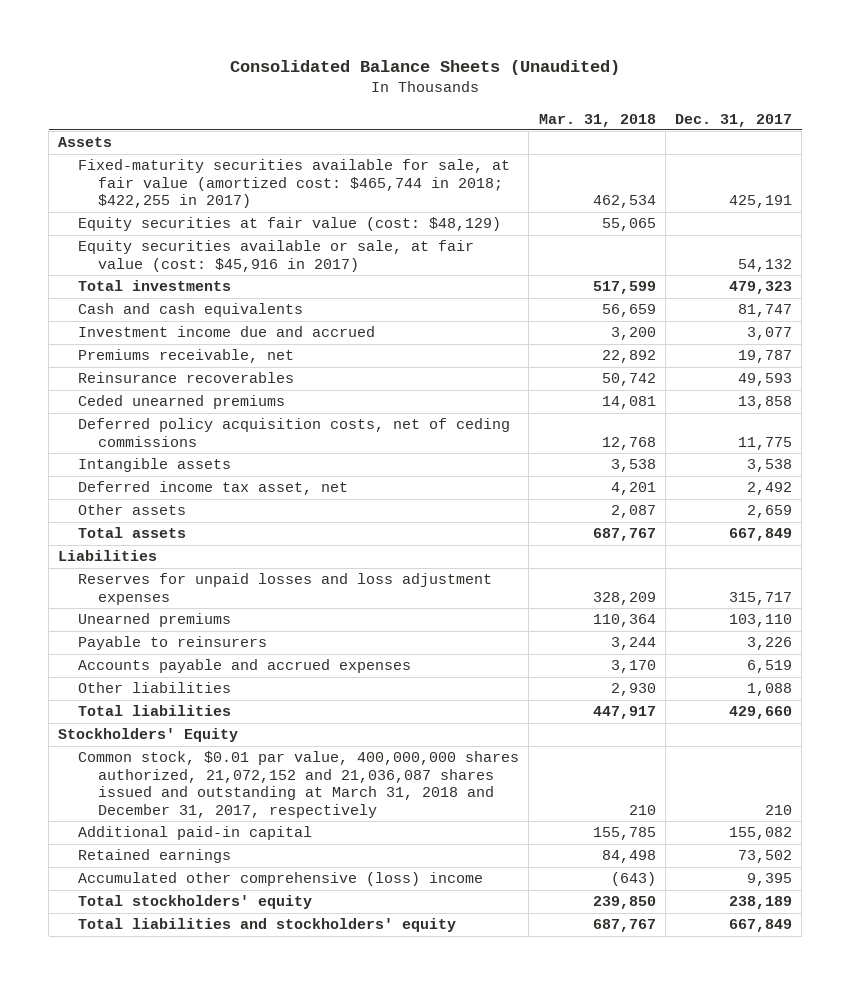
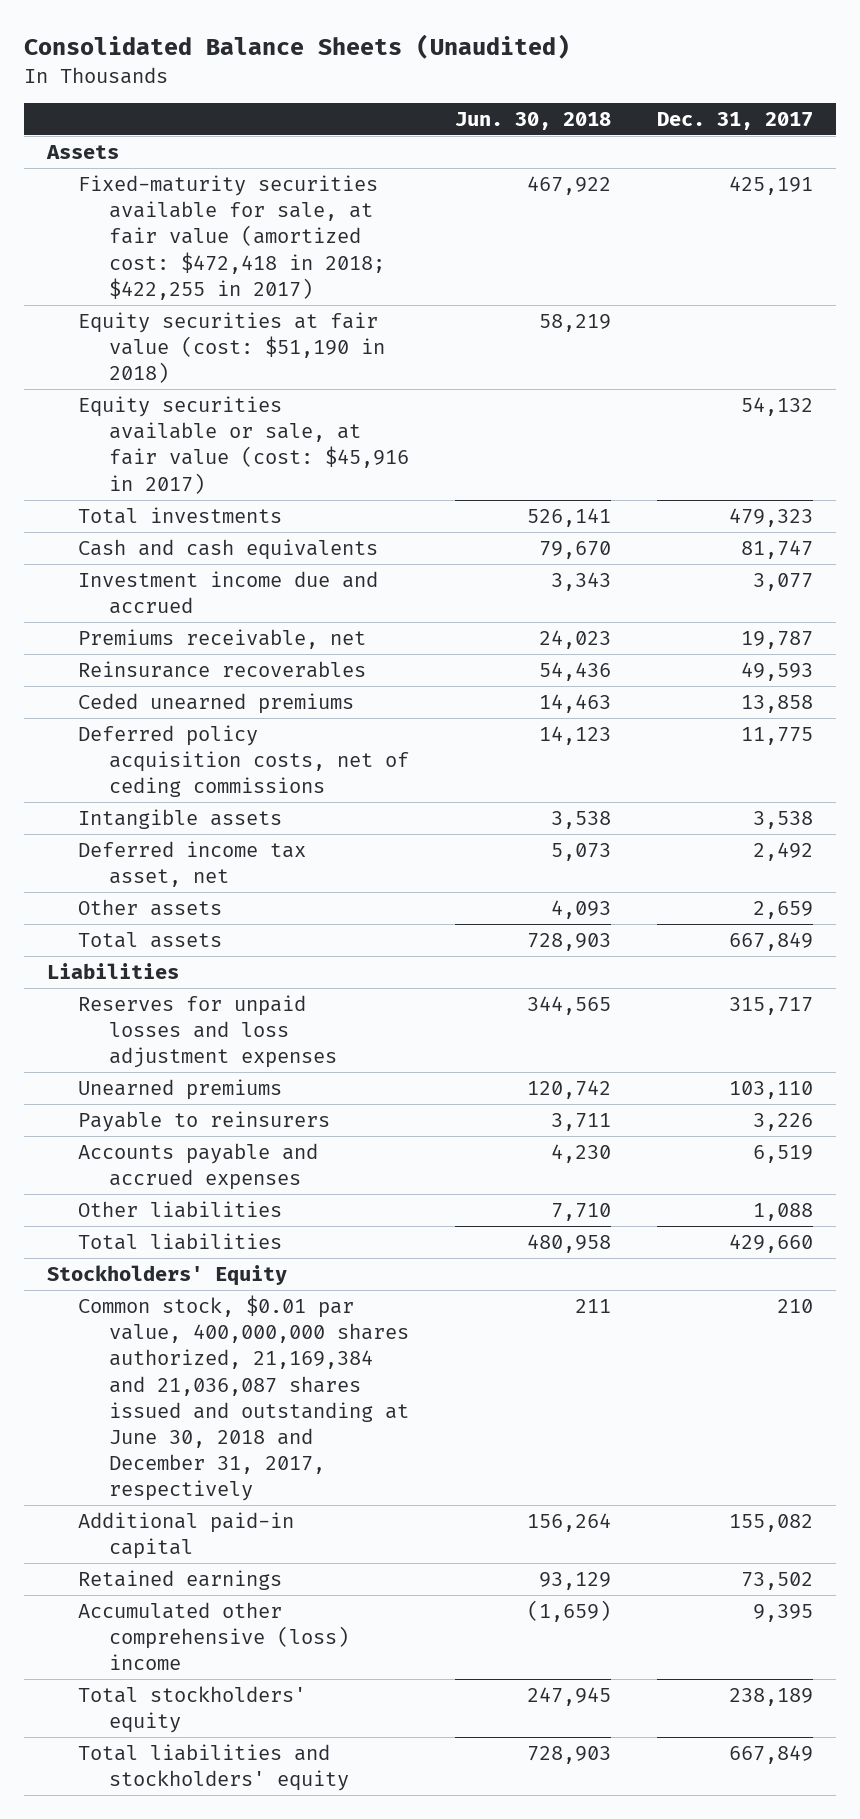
- | Mar. 31, 2018 | Dec. 31, 2017
+ | Jun. 30, 2018 | Dec. 31, 2017
- Fixed-maturity securities available for sale, at fair value (amortized cost: $465,744 in 2018; $422,255 in 2017) | 462,534 | 425,191
- Equity securities at fair value (cost: $48,129) | 55,065 |
+ Fixed-maturity securities available for sale, at fair value (amortized cost: $472,418 in 2018; $422,255 in 2017) | 467,922 | 425,191
+ Equity securities at fair value (cost: $51,190 in 2018) | 58,219 |
- Common stock, $0.01 par value, 400,000,000 shares authorized, 21,072,152 and 21,036,087 shares issued and outstanding at March 31, 2018 and December 31, 2017, respectively | 210 | 210
+ Common stock, $0.01 par value, 400,000,000 shares authorized, 21,169,384 and 21,036,087 shares issued and outstanding at June 30, 2018 and December 31, 2017, respectively | 211 | 210

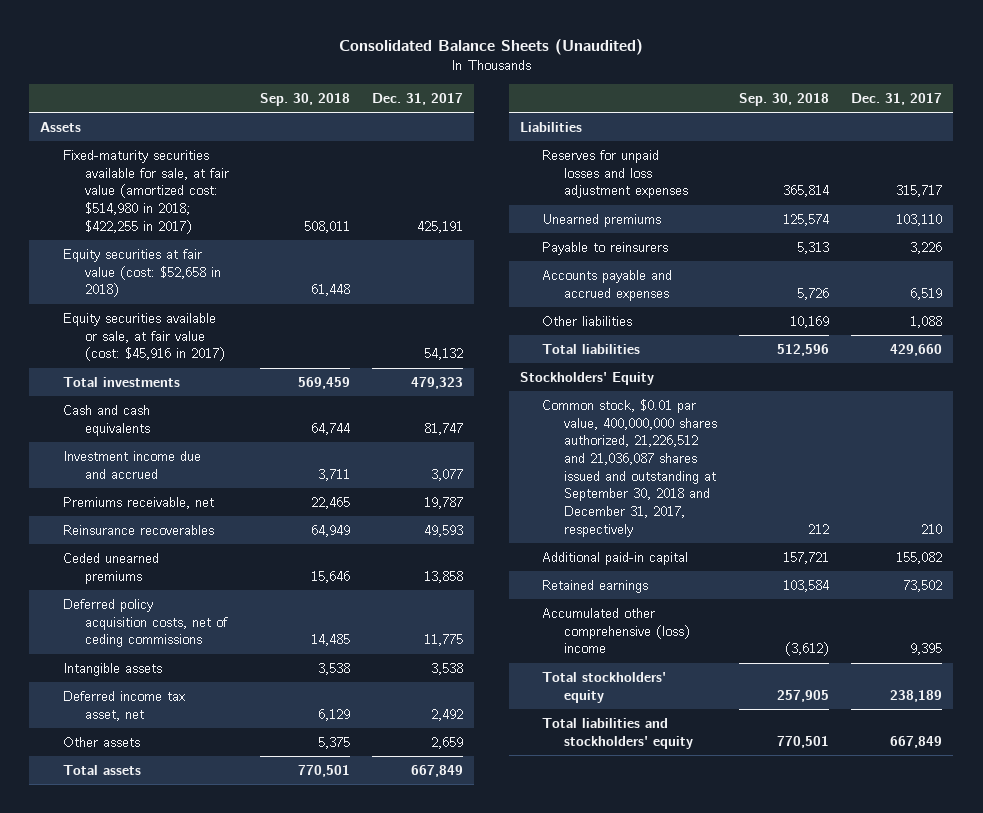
- | Jun. 30, 2018 | Dec. 31, 2017
+ | Sep. 30, 2018 | Dec. 31, 2017
- Fixed-maturity securities available for sale, at fair value (amortized cost: $472,418 in 2018; $422,255 in 2017) | 467,922 | 425,191
- Equity securities at fair value (cost: $51,190 in 2018) | 58,219 |
+ Fixed-maturity securities available for sale, at fair value (amortized cost: $514,980 in 2018; $422,255 in 2017) | 508,011 | 425,191
+ Equity securities at fair value (cost: $52,658 in 2018) | 61,448 |
- Common stock, $0.01 par value, 400,000,000 shares authorized, 21,169,384 and 21,036,087 shares issued and outstanding at June 30, 2018 and December 31, 2017, respectively | 211 | 210
+ Common stock, $0.01 par value, 400,000,000 shares authorized, 21,226,512 and 21,036,087 shares issued and outstanding at September 30, 2018 and December 31, 2017, respectively | 212 | 210

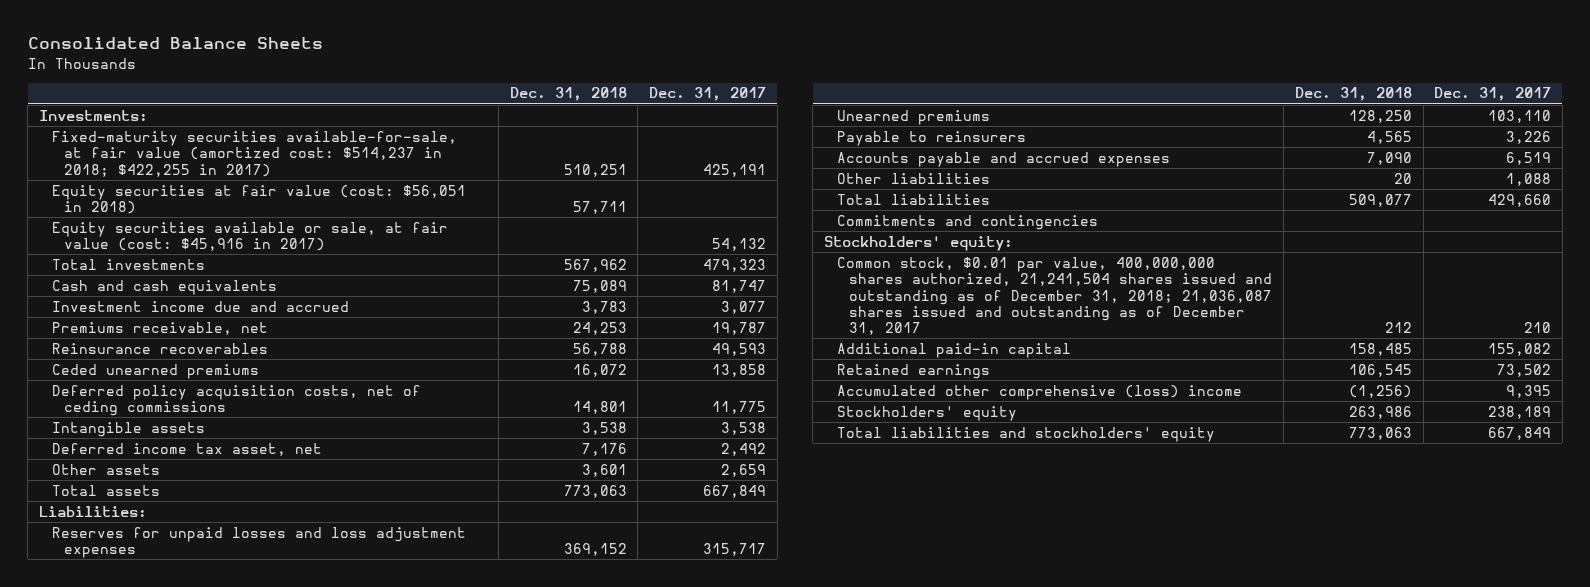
- Consolidated Balance Sheets (Unaudited)
+ Consolidated Balance Sheets
- | Sep. 30, 2018 | Dec. 31, 2017
+ | Dec. 31, 2018 | Dec. 31, 2017
- Assets
- Fixed-maturity securities available for sale, at fair value (amortized cost: $514,980 in 2018; $422,255 in 2017) | 508,011 | 425,191
- Equity securities at fair value (cost: $52,658 in 2018) | 61,448 |
+ Investments:
+ Fixed-maturity securities available-for-sale, at fair value (amortized cost: $514,237 in 2018; $422,255 in 2017) | 510,251 | 425,191
+ Equity securities at fair value (cost: $56,051 in 2018) | 57,711 |
- Liabilities
+ Liabilities:
- Stockholders' Equity
- Common stock, $0.01 par value, 400,000,000 shares authorized, 21,226,512 and 21,036,087 shares issued and outstanding at September 30, 2018 and December 31, 2017, respectively | 212 | 210
+ Commitments and contingencies
+ Stockholders' equity:
+ Common stock, $0.01 par value, 400,000,000 shares authorized, 21,241,504 shares issued and outstanding as of December 31, 2018; 21,036,087 shares issued and outstanding as of December 31, 2017 | 212 | 210
- Total stockholders' equity | 257,905 | 238,189
+ Stockholders' equity | 263,986 | 238,189

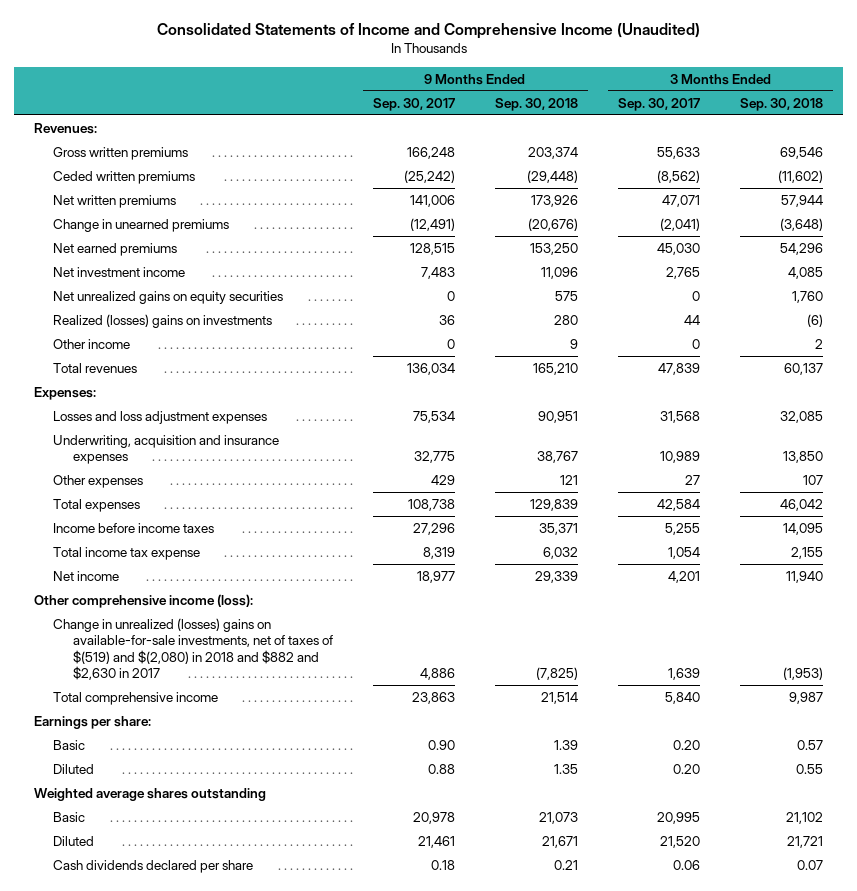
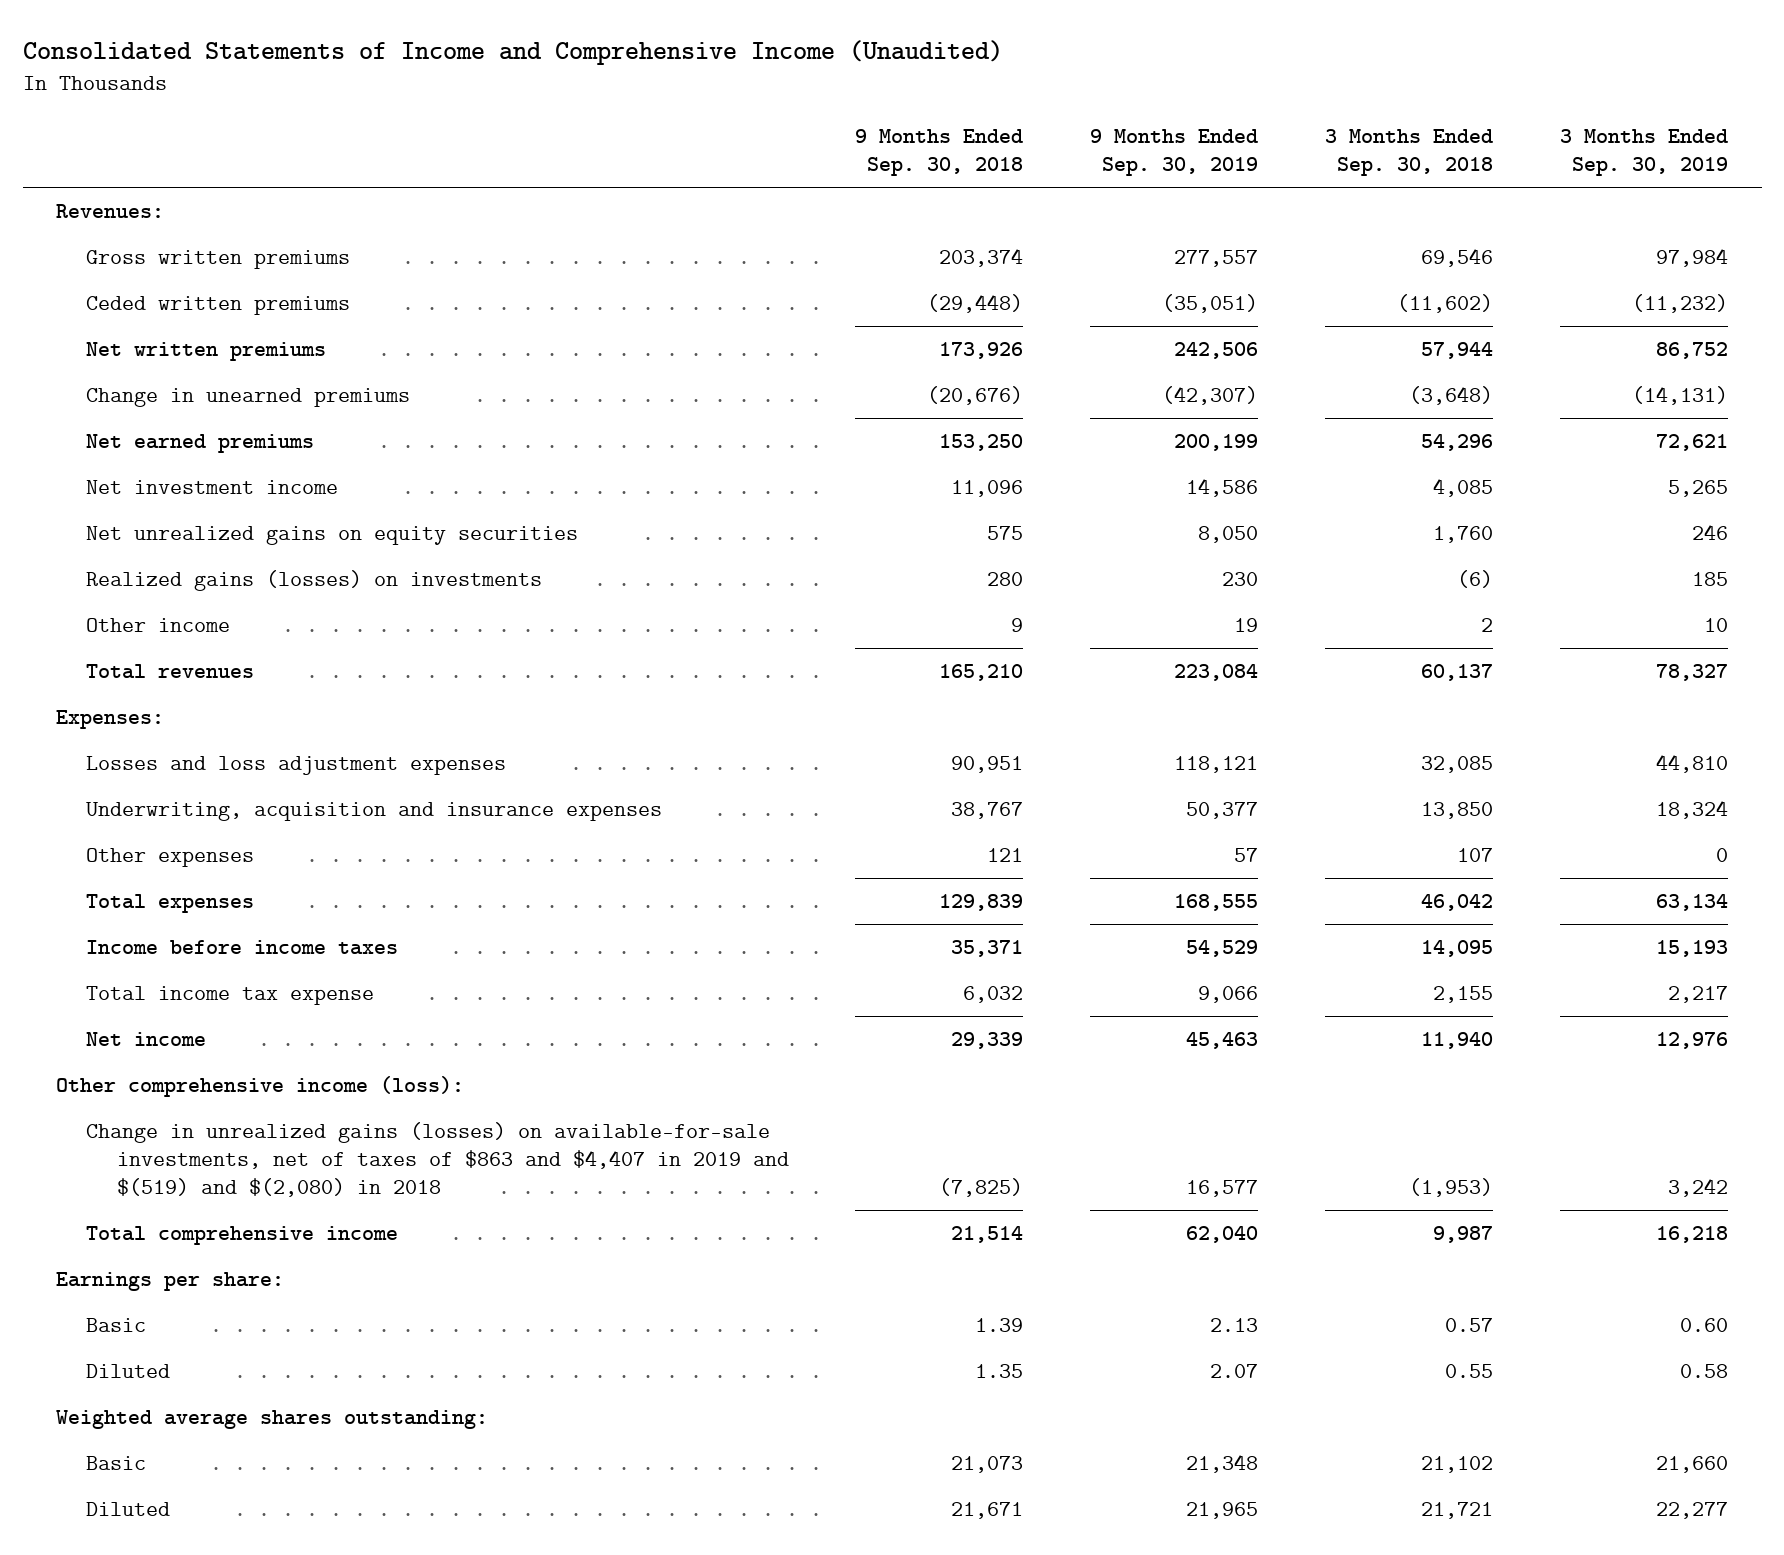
- | 9 Months Ended Sep. 30, 2017 | 9 Months Ended Sep. 30, 2018 | 3 Months Ended Sep. 30, 2017 | 3 Months Ended Sep. 30, 2018
+ | 9 Months Ended Sep. 30, 2018 | 9 Months Ended Sep. 30, 2019 | 3 Months Ended Sep. 30, 2018 | 3 Months Ended Sep. 30, 2019
- Realized (losses) gains on investments | 36 | 280 | 44 | (6)
+ Realized gains (losses) on investments | 280 | 230 | (6) | 185
- Change in unrealized (losses) gains on available-for-sale investments, net of taxes of $(519) and $(2,080) in 2018 and $882 and $2,630 in 2017 | 4,886 | (7,825) | 1,639 | (1,953)
+ Change in unrealized gains (losses) on available-for-sale investments, net of taxes of $863 and $4,407 in 2019 and $(519) and $(2,080) in 2018 | (7,825) | 16,577 | (1,953) | 3,242
- Weighted average shares outstanding
+ Weighted average shares outstanding:
- Cash dividends declared per share | 0.18 | 0.21 | 0.06 | 0.07

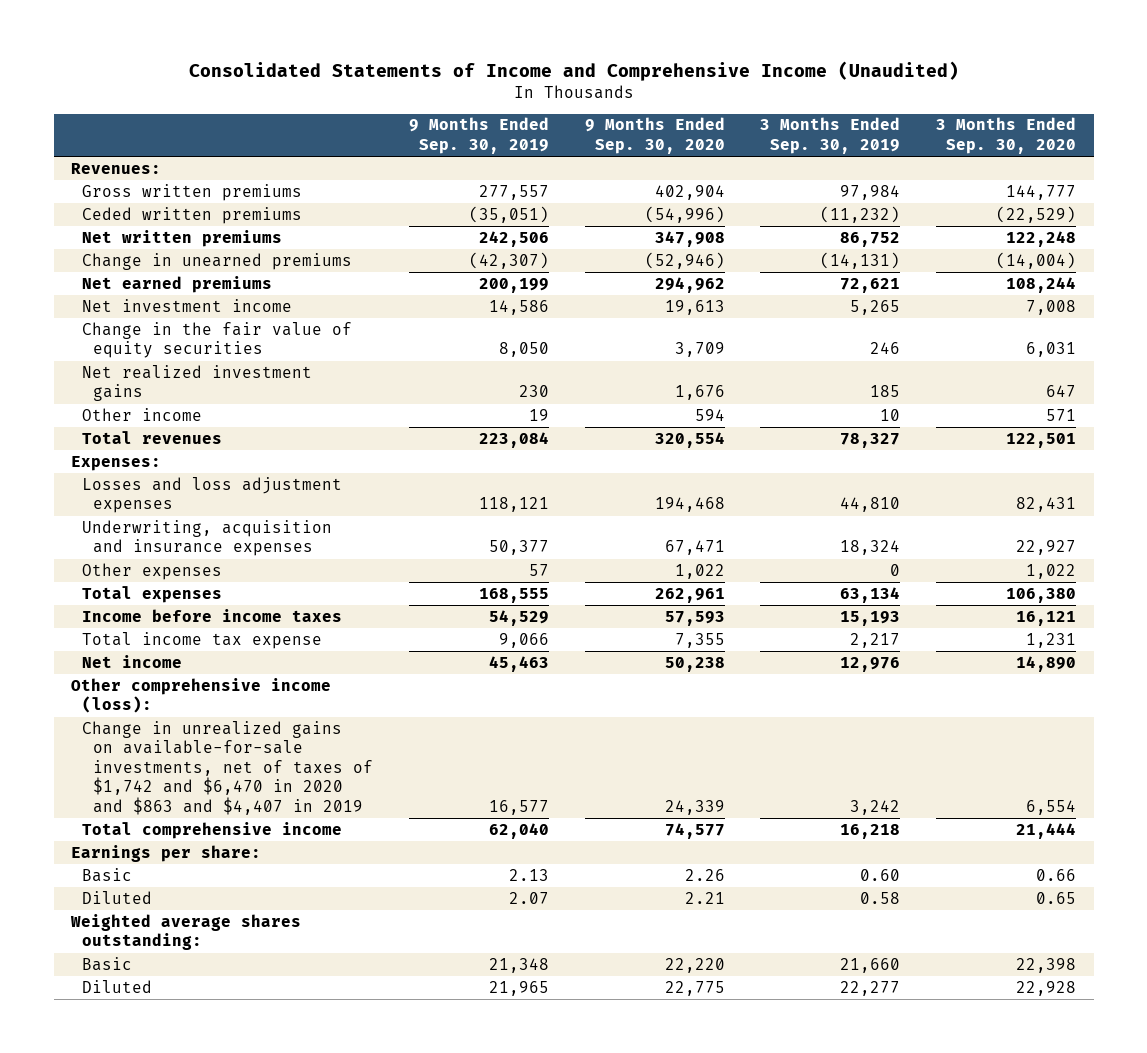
- | 9 Months Ended Sep. 30, 2018 | 9 Months Ended Sep. 30, 2019 | 3 Months Ended Sep. 30, 2018 | 3 Months Ended Sep. 30, 2019
+ | 9 Months Ended Sep. 30, 2019 | 9 Months Ended Sep. 30, 2020 | 3 Months Ended Sep. 30, 2019 | 3 Months Ended Sep. 30, 2020
- Net unrealized gains on equity securities | 575 | 8,050 | 1,760 | 246
- Realized gains (losses) on investments | 280 | 230 | (6) | 185
+ Change in the fair value of equity securities | 8,050 | 3,709 | 246 | 6,031
+ Net realized investment gains | 230 | 1,676 | 185 | 647
- Change in unrealized gains (losses) on available-for-sale investments, net of taxes of $863 and $4,407 in 2019 and $(519) and $(2,080) in 2018 | (7,825) | 16,577 | (1,953) | 3,242
+ Change in unrealized gains on available-for-sale investments, net of taxes of $1,742 and $6,470 in 2020 and $863 and $4,407 in 2019 | 16,577 | 24,339 | 3,242 | 6,554

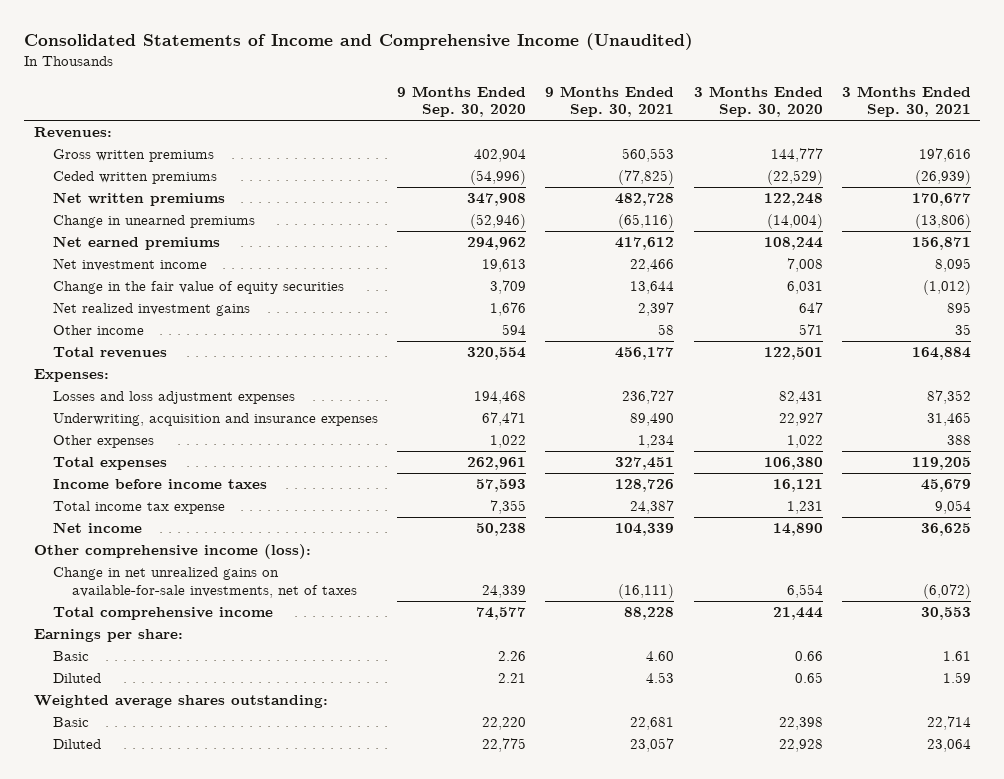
- | 9 Months Ended Sep. 30, 2019 | 9 Months Ended Sep. 30, 2020 | 3 Months Ended Sep. 30, 2019 | 3 Months Ended Sep. 30, 2020
+ | 9 Months Ended Sep. 30, 2020 | 9 Months Ended Sep. 30, 2021 | 3 Months Ended Sep. 30, 2020 | 3 Months Ended Sep. 30, 2021
- Change in unrealized gains on available-for-sale investments, net of taxes of $1,742 and $6,470 in 2020 and $863 and $4,407 in 2019 | 16,577 | 24,339 | 3,242 | 6,554
+ Change in net unrealized gains on available-for-sale investments, net of taxes | 24,339 | (16,111) | 6,554 | (6,072)

